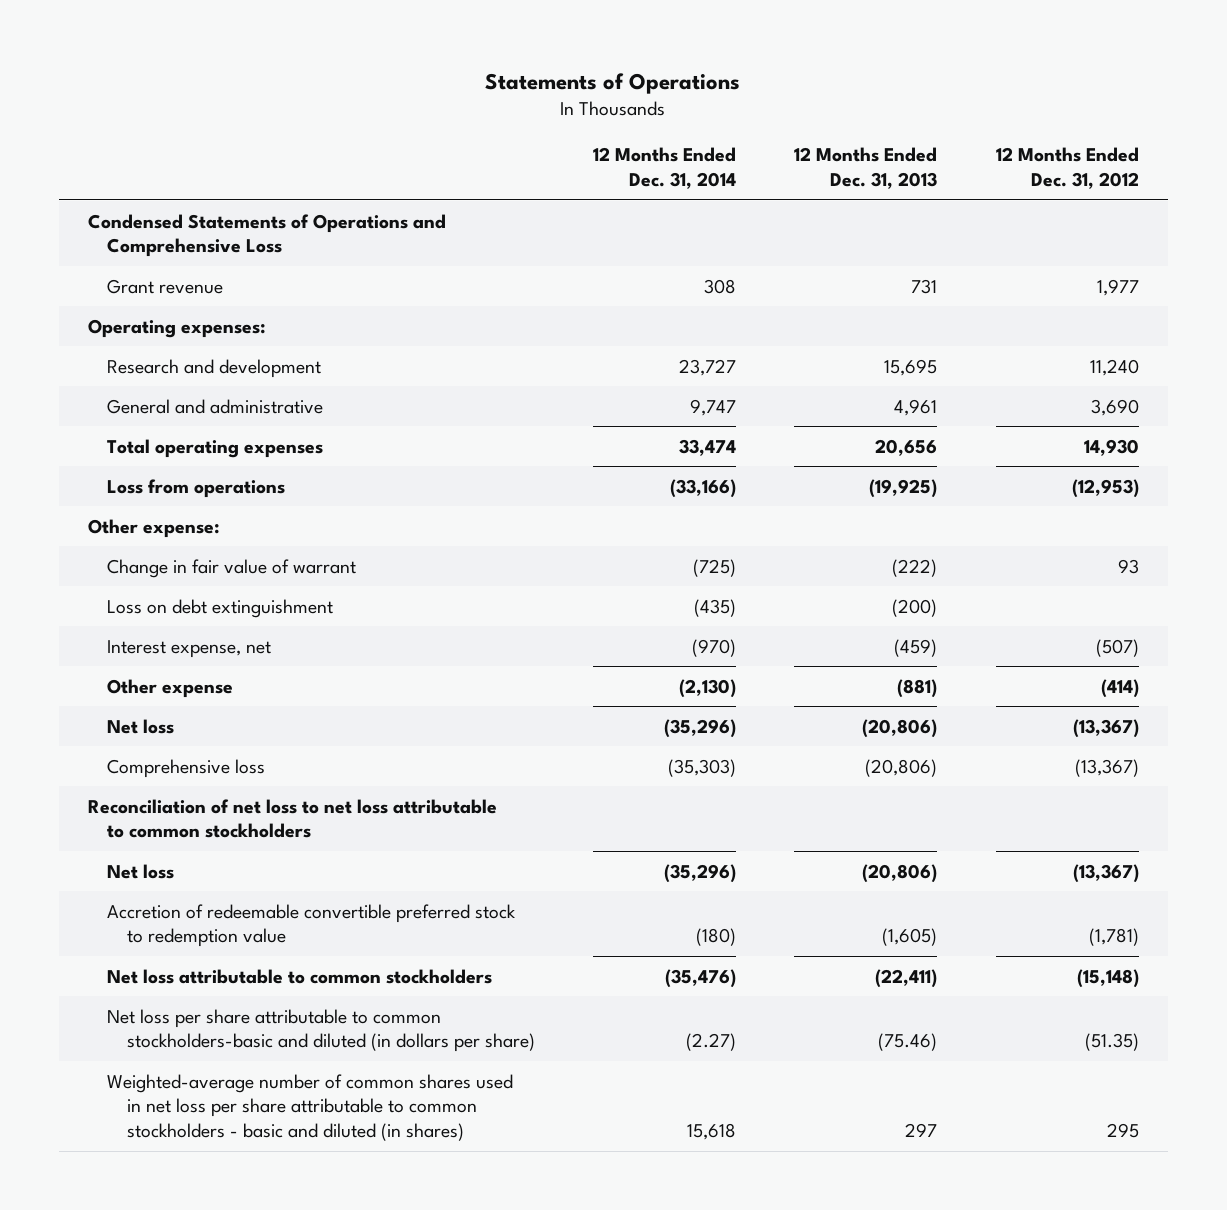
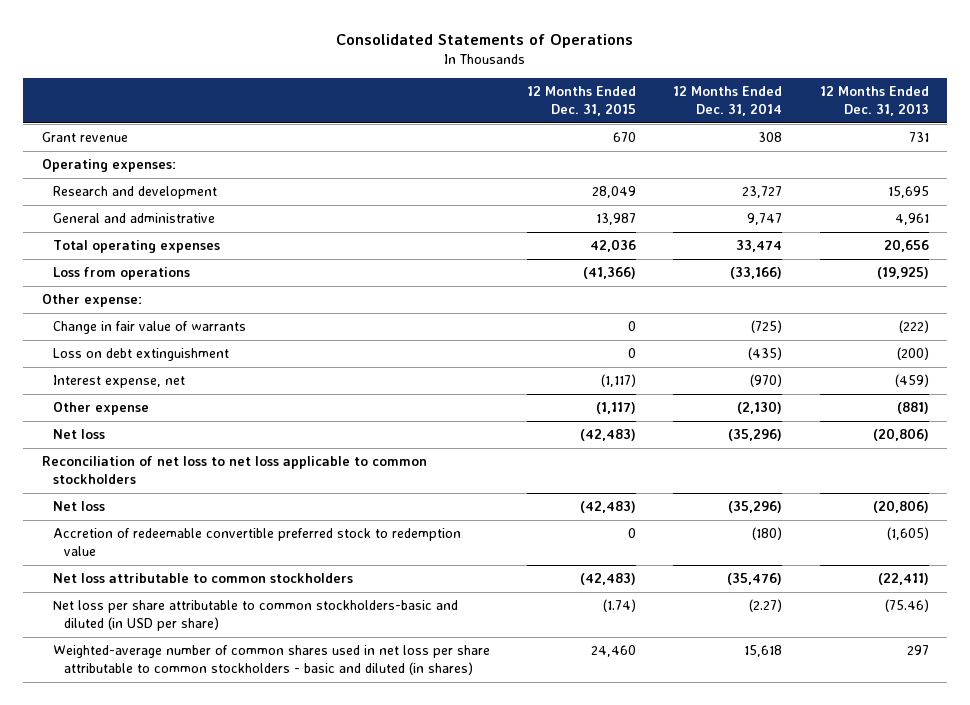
- Statements of Operations
+ Consolidated Statements of Operations
- | 12 Months Ended Dec. 31, 2014 | 12 Months Ended Dec. 31, 2013 | 12 Months Ended Dec. 31, 2012
+ | 12 Months Ended Dec. 31, 2015 | 12 Months Ended Dec. 31, 2014 | 12 Months Ended Dec. 31, 2013
- Condensed Statements of Operations and Comprehensive Loss
- Change in fair value of warrant | (725) | (222) | 93
+ Change in fair value of warrants | 0 | (725) | (222)
- Comprehensive loss | (35,303) | (20,806) | (13,367)
- Reconciliation of net loss to net loss attributable to common stockholders
+ Reconciliation of net loss to net loss applicable to common stockholders
- Net loss per share attributable to common stockholders-basic and diluted (in dollars per share) | (2.27) | (75.46) | (51.35)
+ Net loss per share attributable to common stockholders-basic and diluted (in USD per share) | (1.74) | (2.27) | (75.46)

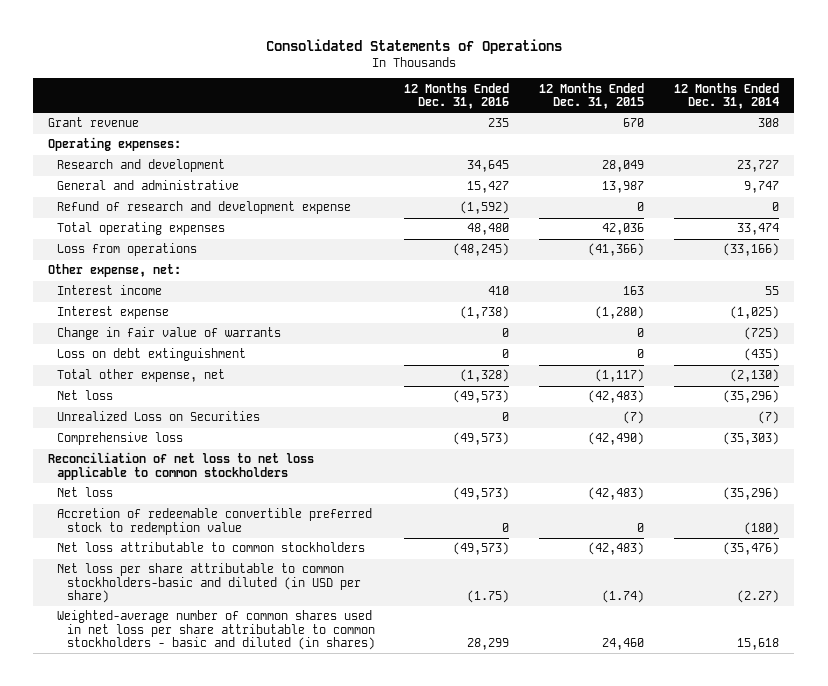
- | 12 Months Ended Dec. 31, 2015 | 12 Months Ended Dec. 31, 2014 | 12 Months Ended Dec. 31, 2013
+ | 12 Months Ended Dec. 31, 2016 | 12 Months Ended Dec. 31, 2015 | 12 Months Ended Dec. 31, 2014
+ Refund of research and development expense | (1,592) | 0 | 0
- Other expense:
+ Other expense, net:
+ Interest income | 410 | 163 | 55
+ Interest expense | (1,738) | (1,280) | (1,025)
- Interest expense, net | (1,117) | (970) | (459)
- Other expense | (1,117) | (2,130) | (881)
+ Total other expense, net | (1,328) | (1,117) | (2,130)
+ Unrealized Loss on Securities | 0 | (7) | (7)
+ Comprehensive loss | (49,573) | (42,490) | (35,303)

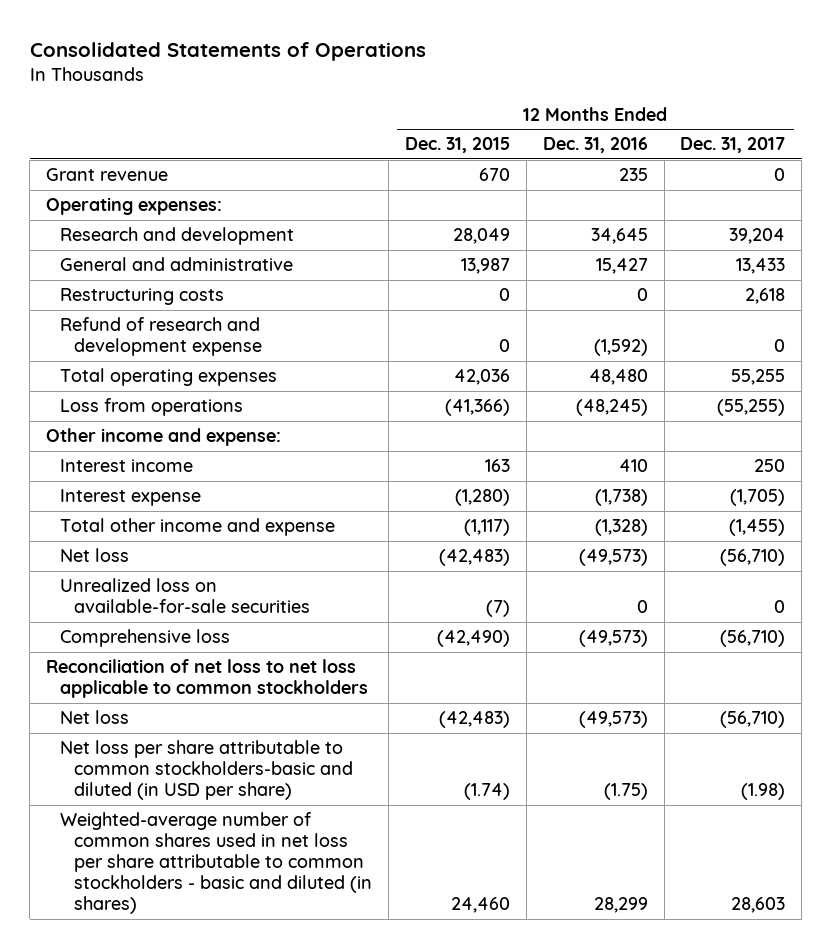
- | 12 Months Ended Dec. 31, 2016 | 12 Months Ended Dec. 31, 2015 | 12 Months Ended Dec. 31, 2014
+ | 12 Months Ended Dec. 31, 2015 | 12 Months Ended Dec. 31, 2016 | 12 Months Ended Dec. 31, 2017
+ Restructuring costs | 0 | 0 | 2,618
- Other expense, net:
+ Other income and expense:
- Change in fair value of warrants | 0 | 0 | (725)
- Loss on debt extinguishment | 0 | 0 | (435)
- Total other expense, net | (1,328) | (1,117) | (2,130)
+ Total other income and expense | (1,117) | (1,328) | (1,455)
- Unrealized Loss on Securities | 0 | (7) | (7)
+ Unrealized loss on available-for-sale securities | (7) | 0 | 0
- Accretion of redeemable convertible preferred stock to redemption value | 0 | 0 | (180)
- Net loss attributable to common stockholders | (49,573) | (42,483) | (35,476)

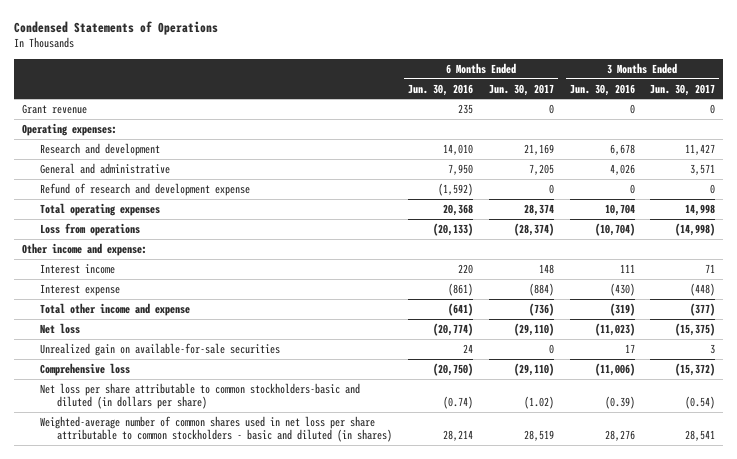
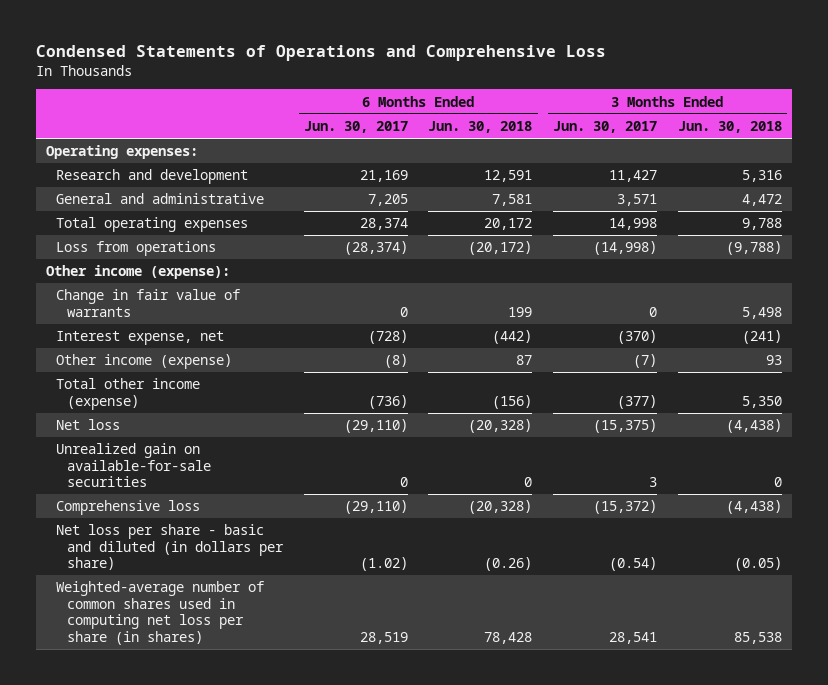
- Condensed Statements of Operations
+ Condensed Statements of Operations and Comprehensive Loss
- | 6 Months Ended Jun. 30, 2016 | 6 Months Ended Jun. 30, 2017 | 3 Months Ended Jun. 30, 2016 | 3 Months Ended Jun. 30, 2017
+ | 6 Months Ended Jun. 30, 2017 | 6 Months Ended Jun. 30, 2018 | 3 Months Ended Jun. 30, 2017 | 3 Months Ended Jun. 30, 2018
- Grant revenue | 235 | 0 | 0 | 0
- Refund of research and development expense | (1,592) | 0 | 0 | 0
- Other income and expense:
- Interest income | 220 | 148 | 111 | 71
- Interest expense | (861) | (884) | (430) | (448)
- Total other income and expense | (641) | (736) | (319) | (377)
+ Other income (expense):
+ Change in fair value of warrants | 0 | 199 | 0 | 5,498
+ Interest expense, net | (728) | (442) | (370) | (241)
+ Other income (expense) | (8) | 87 | (7) | 93
+ Total other income (expense) | (736) | (156) | (377) | 5,350
- Net loss per share attributable to common stockholders-basic and diluted (in dollars per share) | (0.74) | (1.02) | (0.39) | (0.54)
- Weighted-average number of common shares used in net loss per share attributable to common stockholders - basic and diluted (in shares) | 28,214 | 28,519 | 28,276 | 28,541
+ Net loss per share - basic and diluted (in dollars per share) | (1.02) | (0.26) | (0.54) | (0.05)
+ Weighted-average number of common shares used in computing net loss per share (in shares) | 28,519 | 78,428 | 28,541 | 85,538

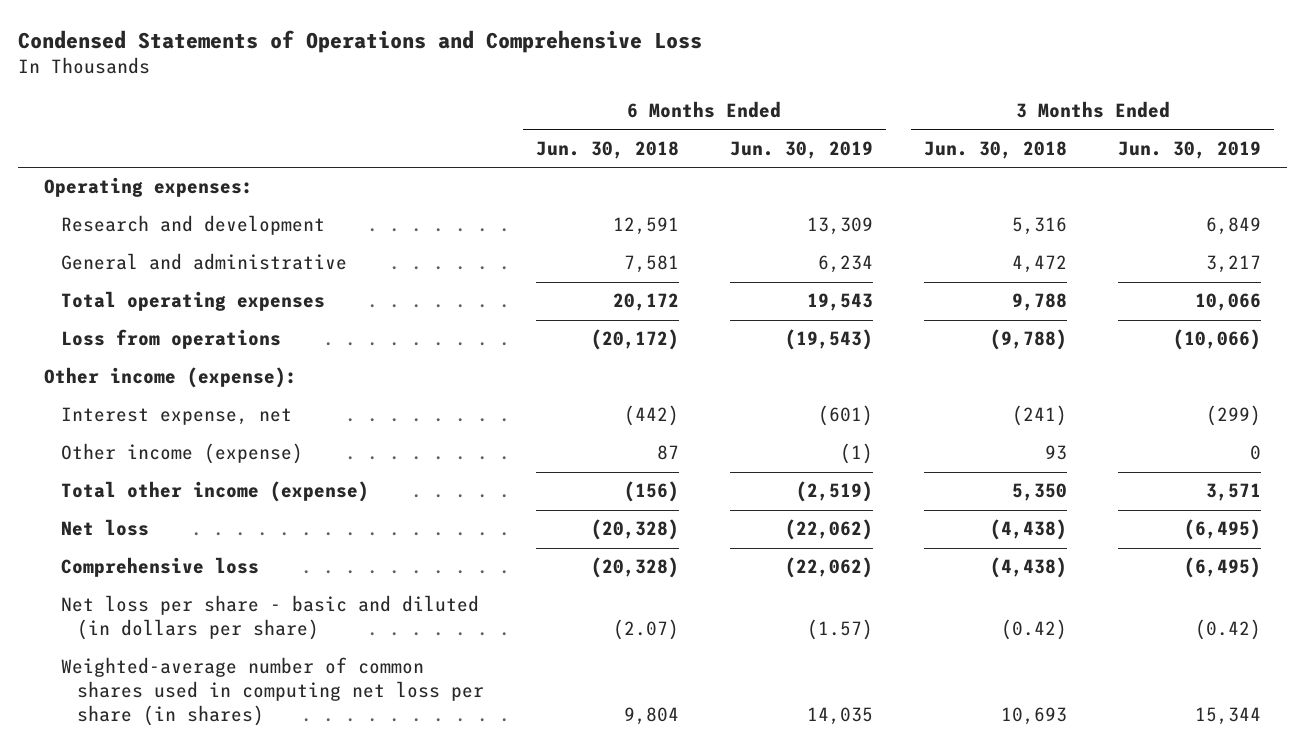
- | 6 Months Ended Jun. 30, 2017 | 6 Months Ended Jun. 30, 2018 | 3 Months Ended Jun. 30, 2017 | 3 Months Ended Jun. 30, 2018
+ | 6 Months Ended Jun. 30, 2018 | 6 Months Ended Jun. 30, 2019 | 3 Months Ended Jun. 30, 2018 | 3 Months Ended Jun. 30, 2019
- Change in fair value of warrants | 0 | 199 | 0 | 5,498
- Unrealized gain on available-for-sale securities | 0 | 0 | 3 | 0
- Net loss per share - basic and diluted (in dollars per share) | (1.02) | (0.26) | (0.54) | (0.05)
- Weighted-average number of common shares used in computing net loss per share (in shares) | 28,519 | 78,428 | 28,541 | 85,538
+ Net loss per share - basic and diluted (in dollars per share) | (2.07) | (1.57) | (0.42) | (0.42)
+ Weighted-average number of common shares used in computing net loss per share (in shares) | 9,804 | 14,035 | 10,693 | 15,344

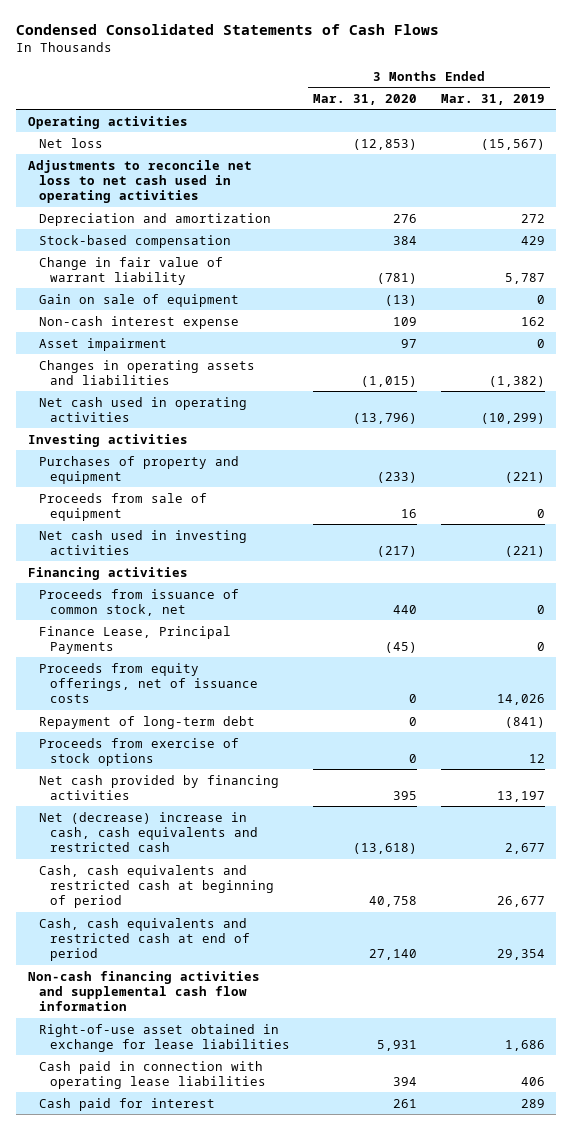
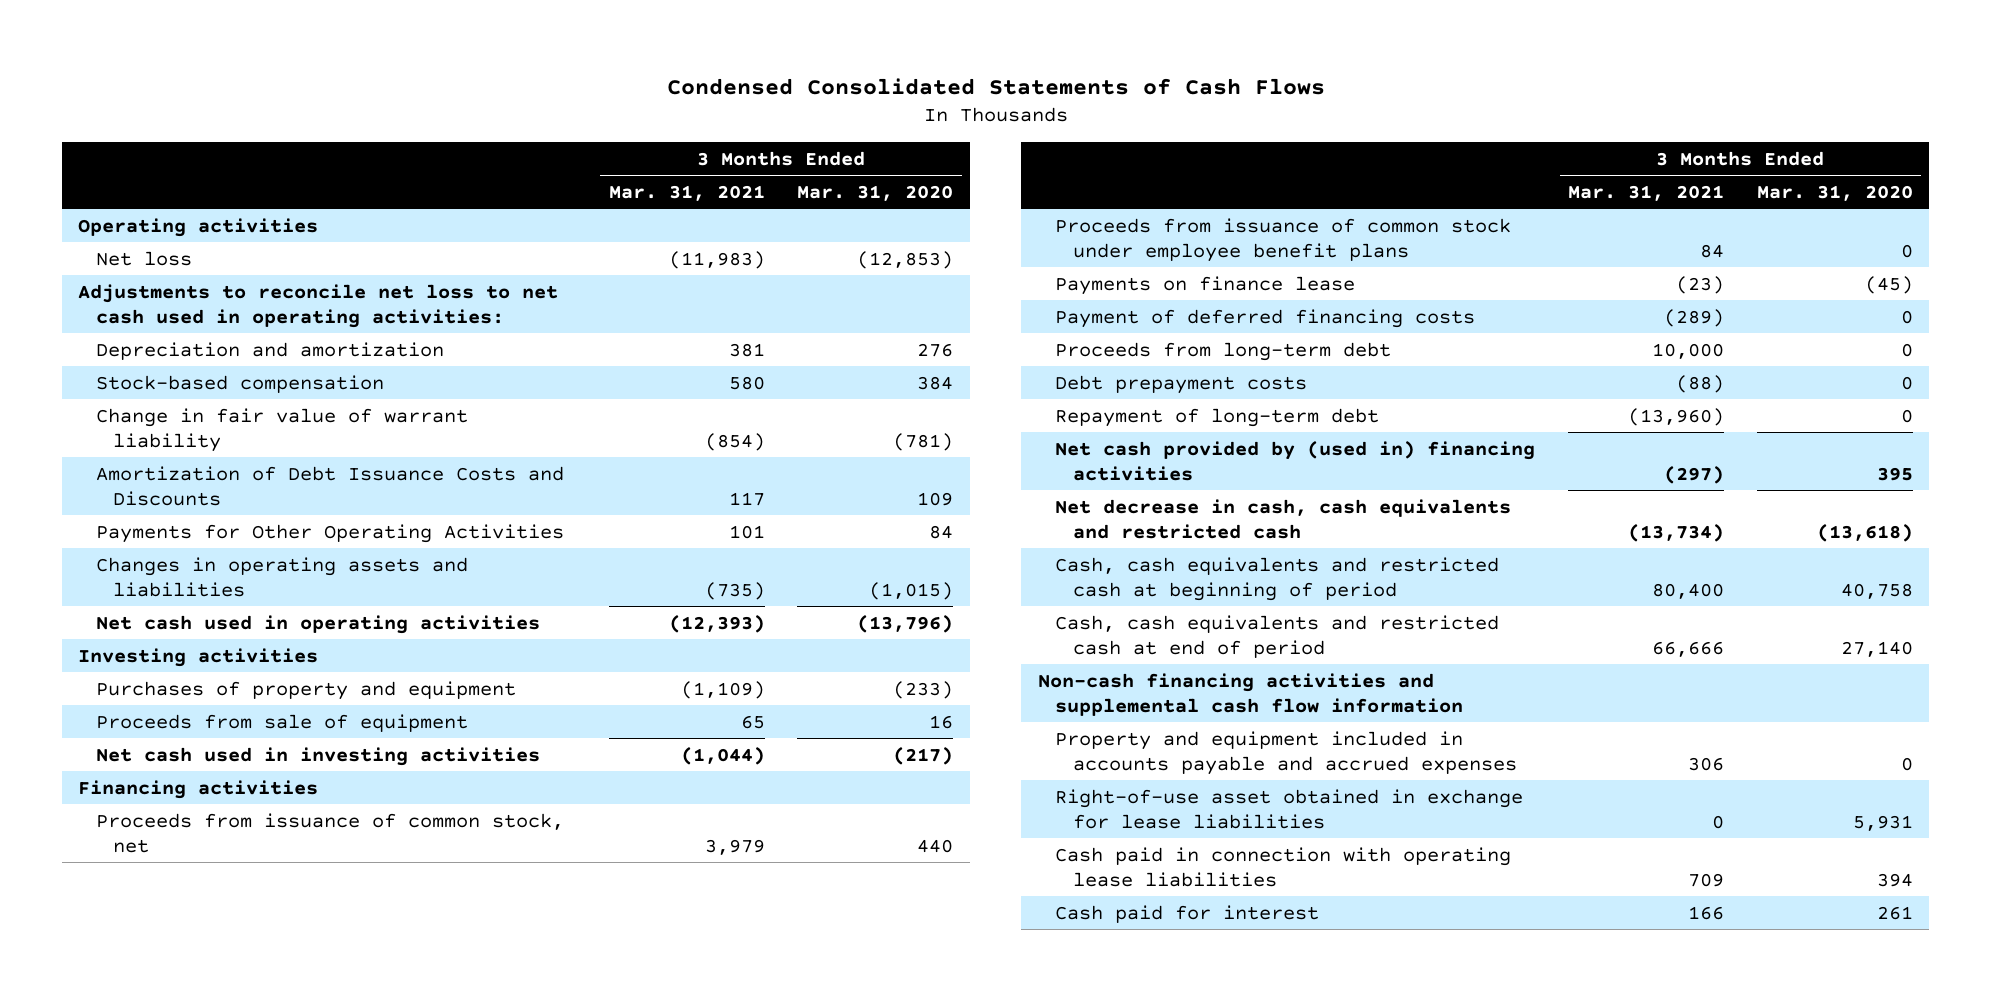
- | 3 Months Ended Mar. 31, 2020 | 3 Months Ended Mar. 31, 2019
+ | 3 Months Ended Mar. 31, 2021 | 3 Months Ended Mar. 31, 2020
- Adjustments to reconcile net loss to net cash used in operating activities
+ Adjustments to reconcile net loss to net cash used in operating activities:
- Gain on sale of equipment | (13) | 0
- Non-cash interest expense | 109 | 162
- Asset impairment | 97 | 0
+ Amortization of Debt Issuance Costs and Discounts | 117 | 109
+ Payments for Other Operating Activities | 101 | 84
- Finance Lease, Principal Payments | (45) | 0
- Proceeds from equity offerings, net of issuance costs | 0 | 14,026
+ Proceeds from issuance of common stock under employee benefit plans | 84 | 0
+ Payments on finance lease | (23) | (45)
+ Payment of deferred financing costs | (289) | 0
+ Proceeds from long-term debt | 10,000 | 0
+ Debt prepayment costs | (88) | 0
- Proceeds from exercise of stock options | 0 | 12
- Net cash provided by financing activities | 395 | 13,197
- Net (decrease) increase in cash, cash equivalents and restricted cash | (13,618) | 2,677
+ Net cash provided by (used in) financing activities | (297) | 395
+ Net decrease in cash, cash equivalents and restricted cash | (13,734) | (13,618)
+ Property and equipment included in accounts payable and accrued expenses | 306 | 0

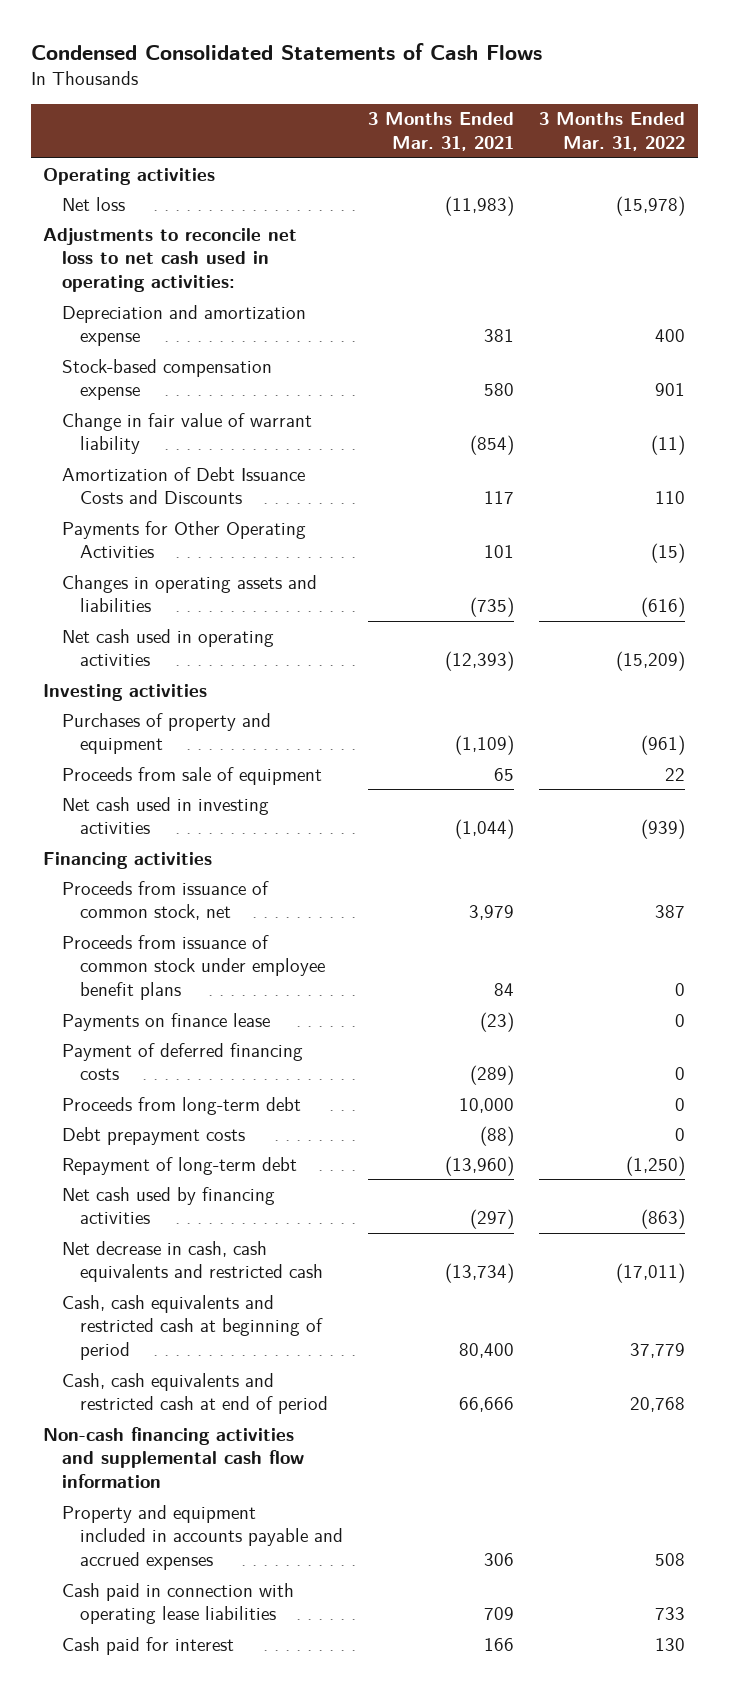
- | 3 Months Ended Mar. 31, 2021 | 3 Months Ended Mar. 31, 2020
+ | 3 Months Ended Mar. 31, 2021 | 3 Months Ended Mar. 31, 2022
- Depreciation and amortization | 381 | 276
- Stock-based compensation | 580 | 384
+ Depreciation and amortization expense | 381 | 400
+ Stock-based compensation expense | 580 | 901
- Net cash provided by (used in) financing activities | (297) | 395
+ Net cash used by financing activities | (297) | (863)
- Right-of-use asset obtained in exchange for lease liabilities | 0 | 5,931

